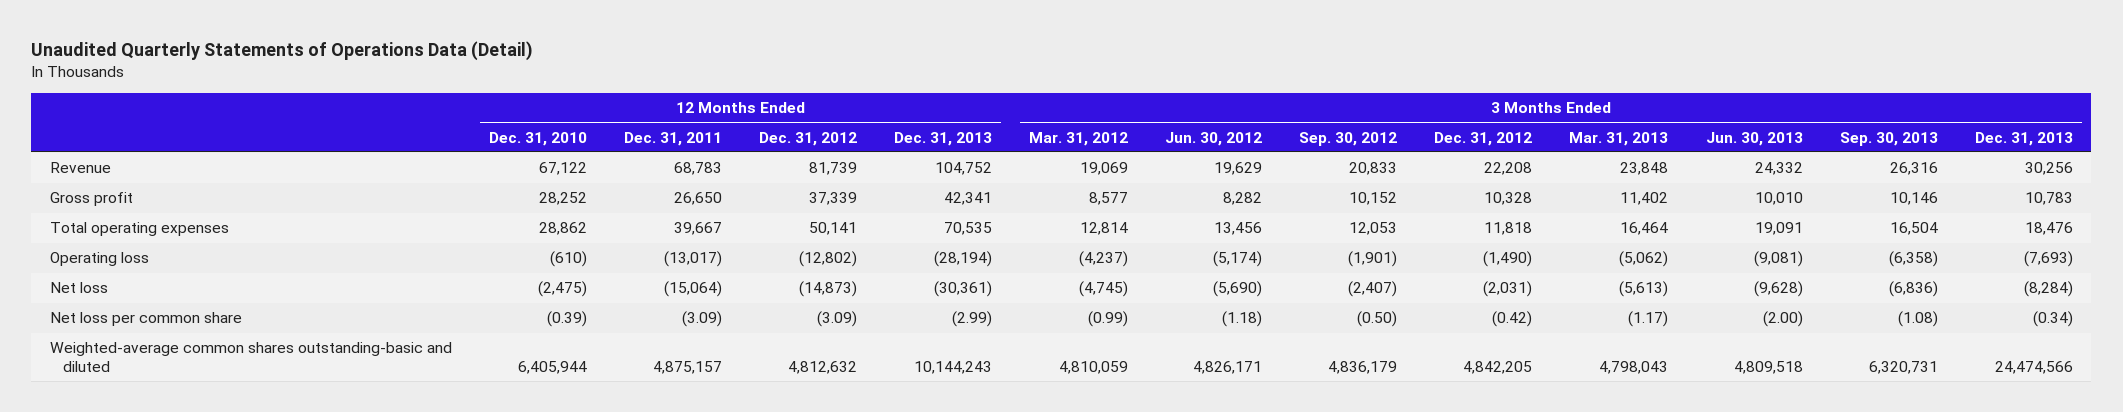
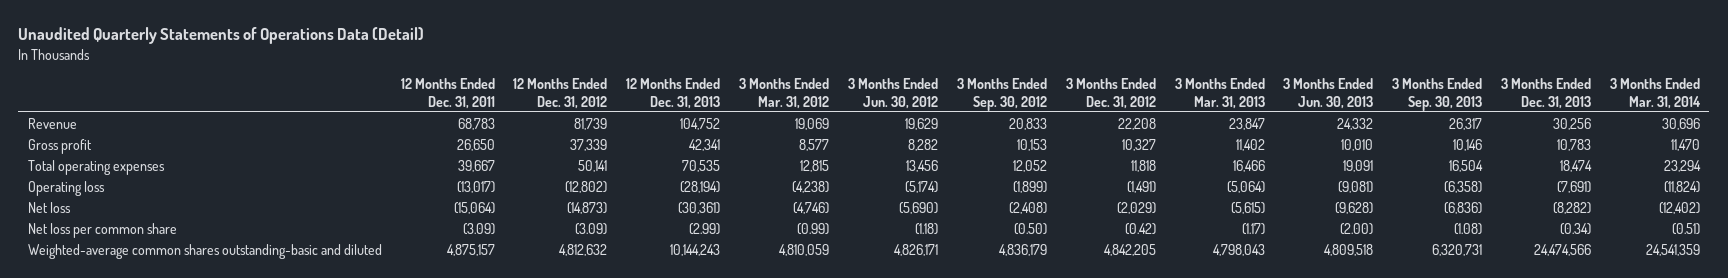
- | 12 Months Ended Dec. 31, 2010 | 12 Months Ended Dec. 31, 2011 | 12 Months Ended Dec. 31, 2012 | 12 Months Ended Dec. 31, 2013 | 3 Months Ended Mar. 31, 2012 | 3 Months Ended Jun. 30, 2012 | 3 Months Ended Sep. 30, 2012 | 3 Months Ended Dec. 31, 2012 | 3 Months Ended Mar. 31, 2013 | 3 Months Ended Jun. 30, 2013 | 3 Months Ended Sep. 30, 2013 | 3 Months Ended Dec. 31, 2013
+ | 12 Months Ended Dec. 31, 2011 | 12 Months Ended Dec. 31, 2012 | 12 Months Ended Dec. 31, 2013 | 3 Months Ended Mar. 31, 2012 | 3 Months Ended Jun. 30, 2012 | 3 Months Ended Sep. 30, 2012 | 3 Months Ended Dec. 31, 2012 | 3 Months Ended Mar. 31, 2013 | 3 Months Ended Jun. 30, 2013 | 3 Months Ended Sep. 30, 2013 | 3 Months Ended Dec. 31, 2013 | 3 Months Ended Mar. 31, 2014
- Revenue | 67,122 | 68,783 | 81,739 | 104,752 | 19,069 | 19,629 | 20,833 | 22,208 | 23,848 | 24,332 | 26,316 | 30,256
- Gross profit | 28,252 | 26,650 | 37,339 | 42,341 | 8,577 | 8,282 | 10,152 | 10,328 | 11,402 | 10,010 | 10,146 | 10,783
- Total operating expenses | 28,862 | 39,667 | 50,141 | 70,535 | 12,814 | 13,456 | 12,053 | 11,818 | 16,464 | 19,091 | 16,504 | 18,476
- Operating loss | (610) | (13,017) | (12,802) | (28,194) | (4,237) | (5,174) | (1,901) | (1,490) | (5,062) | (9,081) | (6,358) | (7,693)
- Net loss | (2,475) | (15,064) | (14,873) | (30,361) | (4,745) | (5,690) | (2,407) | (2,031) | (5,613) | (9,628) | (6,836) | (8,284)
+ Revenue | 68,783 | 81,739 | 104,752 | 19,069 | 19,629 | 20,833 | 22,208 | 23,847 | 24,332 | 26,317 | 30,256 | 30,696
+ Gross profit | 26,650 | 37,339 | 42,341 | 8,577 | 8,282 | 10,153 | 10,327 | 11,402 | 10,010 | 10,146 | 10,783 | 11,470
+ Total operating expenses | 39,667 | 50,141 | 70,535 | 12,815 | 13,456 | 12,052 | 11,818 | 16,466 | 19,091 | 16,504 | 18,474 | 23,294
+ Operating loss | (13,017) | (12,802) | (28,194) | (4,238) | (5,174) | (1,899) | (1,491) | (5,064) | (9,081) | (6,358) | (7,691) | (11,824)
+ Net loss | (15,064) | (14,873) | (30,361) | (4,746) | (5,690) | (2,408) | (2,029) | (5,615) | (9,628) | (6,836) | (8,282) | (12,402)

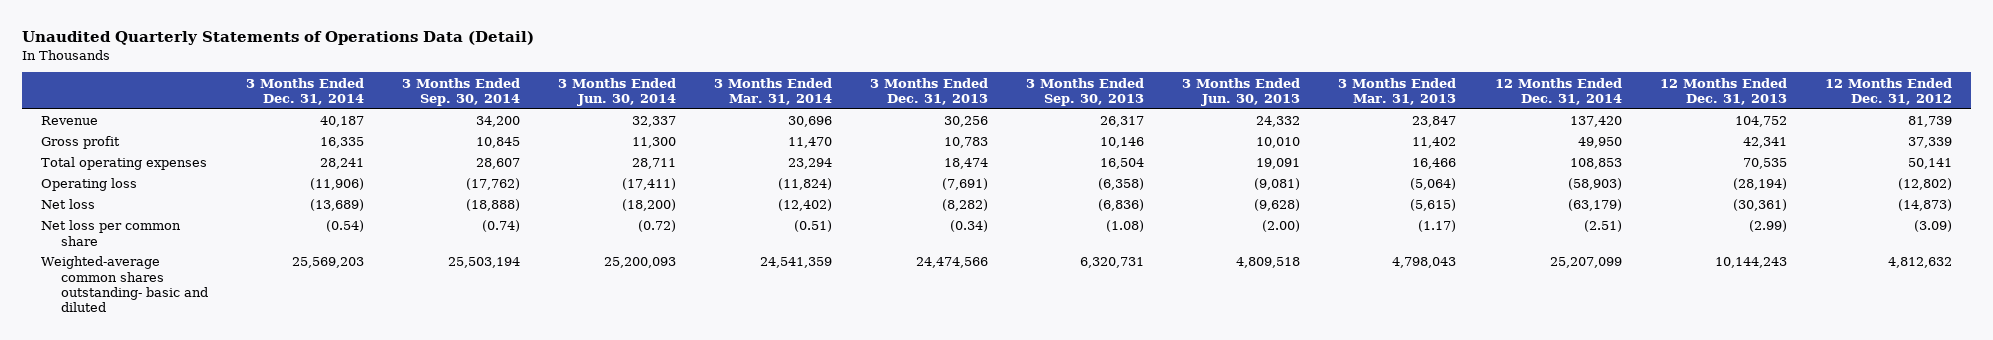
- | 12 Months Ended Dec. 31, 2011 | 12 Months Ended Dec. 31, 2012 | 12 Months Ended Dec. 31, 2013 | 3 Months Ended Mar. 31, 2012 | 3 Months Ended Jun. 30, 2012 | 3 Months Ended Sep. 30, 2012 | 3 Months Ended Dec. 31, 2012 | 3 Months Ended Mar. 31, 2013 | 3 Months Ended Jun. 30, 2013 | 3 Months Ended Sep. 30, 2013 | 3 Months Ended Dec. 31, 2013 | 3 Months Ended Mar. 31, 2014
+ | 3 Months Ended Dec. 31, 2014 | 3 Months Ended Sep. 30, 2014 | 3 Months Ended Jun. 30, 2014 | 3 Months Ended Mar. 31, 2014 | 3 Months Ended Dec. 31, 2013 | 3 Months Ended Sep. 30, 2013 | 3 Months Ended Jun. 30, 2013 | 3 Months Ended Mar. 31, 2013 | 12 Months Ended Dec. 31, 2014 | 12 Months Ended Dec. 31, 2013 | 12 Months Ended Dec. 31, 2012
- Weighted-average common shares outstanding-basic and diluted | 4,875,157 | 4,812,632 | 10,144,243 | 4,810,059 | 4,826,171 | 4,836,179 | 4,842,205 | 4,798,043 | 4,809,518 | 6,320,731 | 24,474,566 | 24,541,359
+ Weighted-average common shares outstanding- basic and diluted | 25,569,203 | 25,503,194 | 25,200,093 | 24,541,359 | 24,474,566 | 6,320,731 | 4,809,518 | 4,798,043 | 25,207,099 | 10,144,243 | 4,812,632

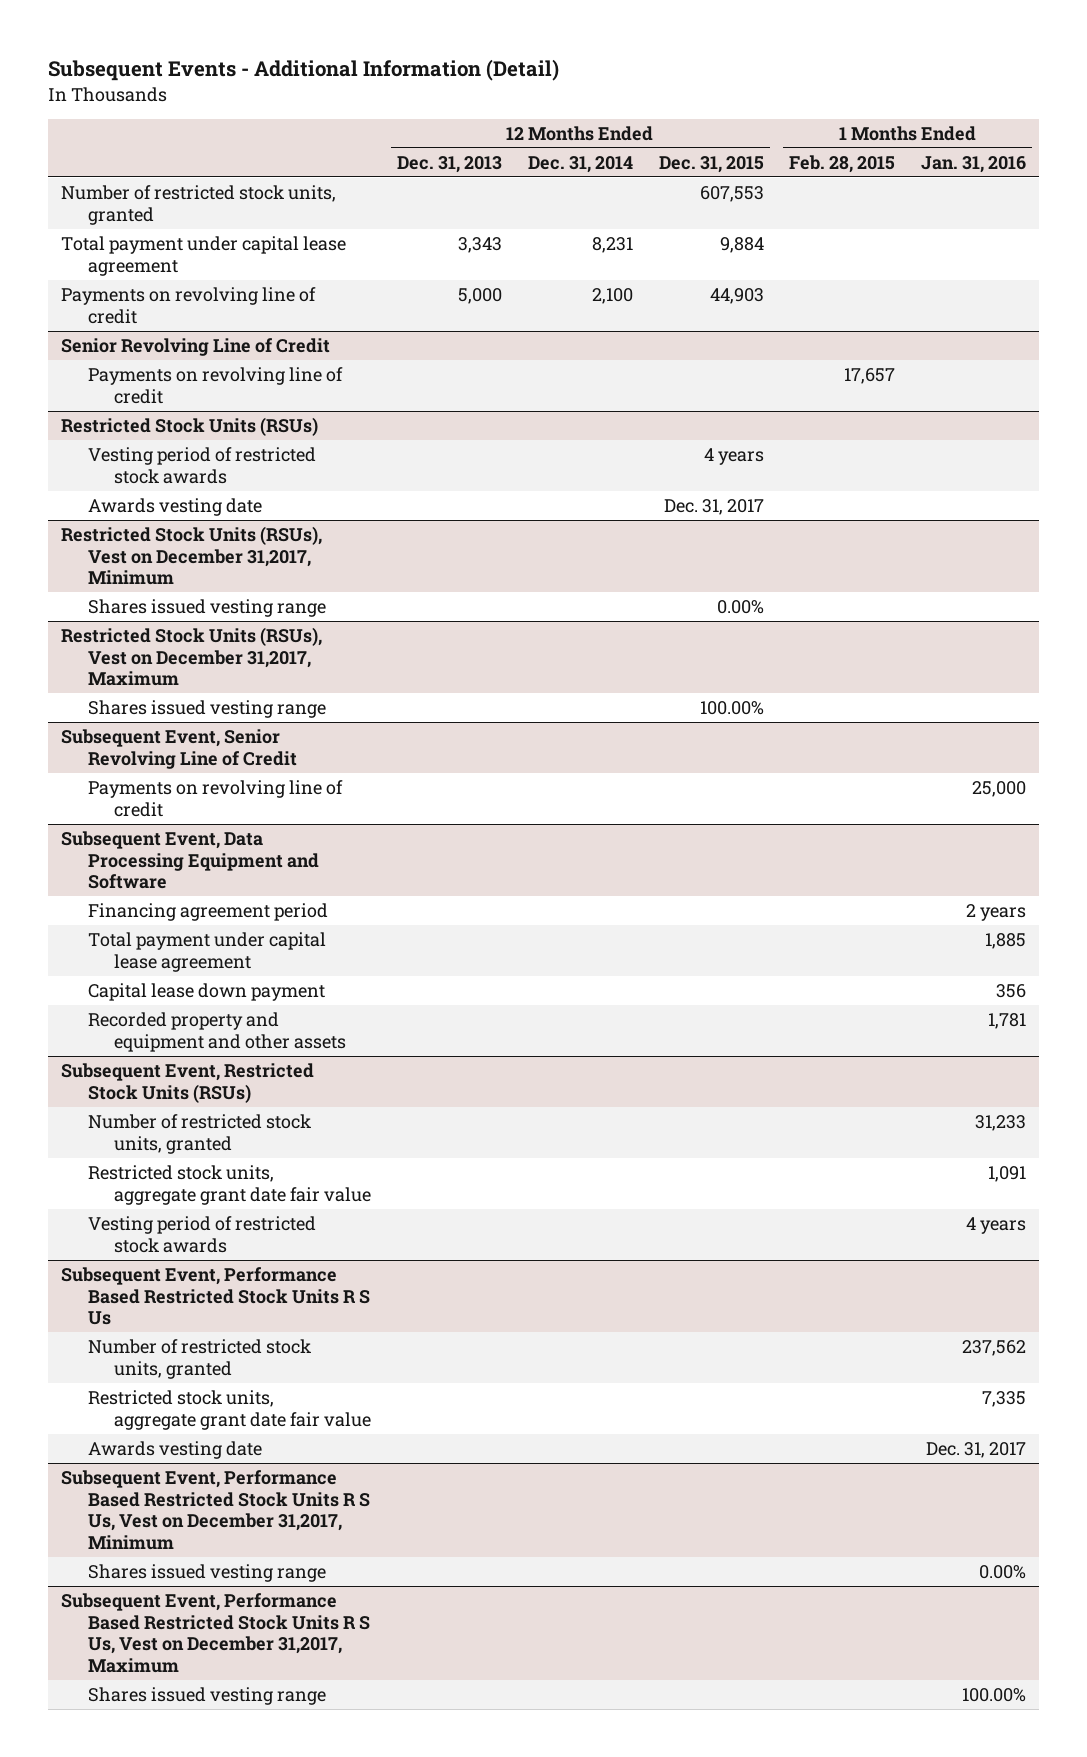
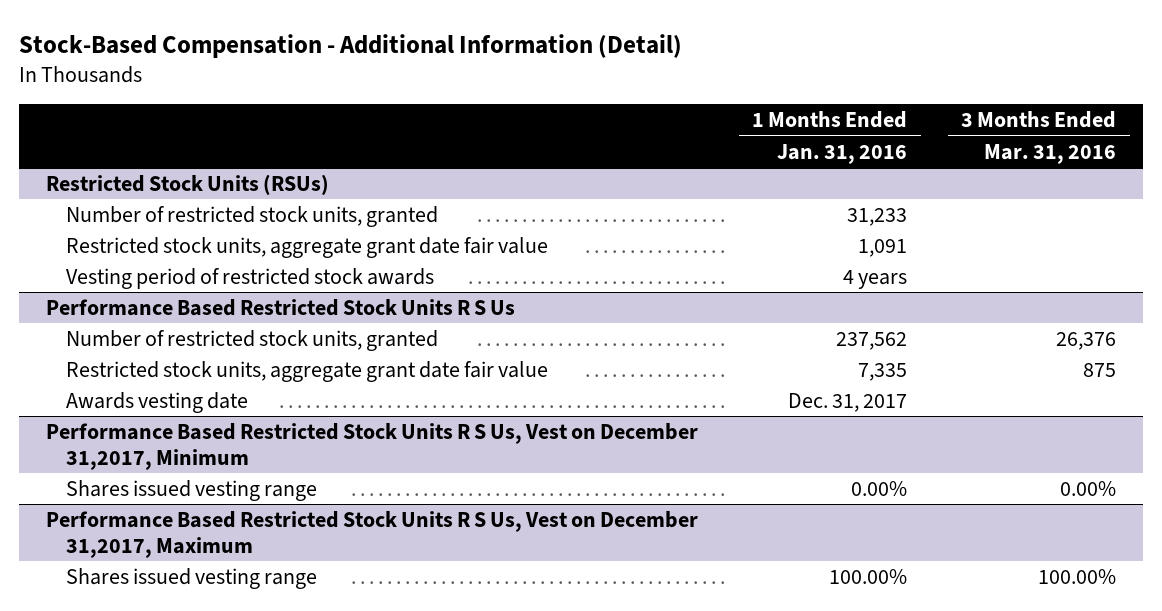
- Subsequent Events - Additional Information (Detail)
+ Stock-Based Compensation - Additional Information (Detail)
- | 12 Months Ended Dec. 31, 2013 | 12 Months Ended Dec. 31, 2014 | 12 Months Ended Dec. 31, 2015 | 1 Months Ended Feb. 28, 2015 | 1 Months Ended Jan. 31, 2016
+ | 1 Months Ended Jan. 31, 2016 | 3 Months Ended Mar. 31, 2016
- Number of restricted stock units, granted | | | 607,553 | |
- Total payment under capital lease agreement | 3,343 | 8,231 | 9,884 | |
- Payments on revolving line of credit | 5,000 | 2,100 | 44,903 | |
- Senior Revolving Line of Credit
- Payments on revolving line of credit | | | | 17,657 |
@ Restricted Stock Units (RSUs)
- Vesting period of restricted stock awards | | | 4 years | |
- Awards vesting date | | | Dec. 31, 2017 | |
- Restricted Stock Units (RSUs), Vest on December 31,2017, Minimum
- Shares issued vesting range | | | 0.00% | |
- Restricted Stock Units (RSUs), Vest on December 31,2017, Maximum
- Shares issued vesting range | | | 100.00% | |
- Subsequent Event, Senior Revolving Line of Credit
- Payments on revolving line of credit | | | | | 25,000
- Subsequent Event, Data Processing Equipment and Software
- Financing agreement period | | | | | 2 years
- Total payment under capital lease agreement | | | | | 1,885
- Capital lease down payment | | | | | 356
- Recorded property and equipment and other assets | | | | | 1,781
- Subsequent Event, Restricted Stock Units (RSUs)
- Subsequent Event, Performance Based Restricted Stock Units R S Us
+ Performance Based Restricted Stock Units R S Us
- Subsequent Event, Performance Based Restricted Stock Units R S Us, Vest on December 31,2017, Minimum
+ Performance Based Restricted Stock Units R S Us, Vest on December 31,2017, Minimum
- Subsequent Event, Performance Based Restricted Stock Units R S Us, Vest on December 31,2017, Maximum
+ Performance Based Restricted Stock Units R S Us, Vest on December 31,2017, Maximum

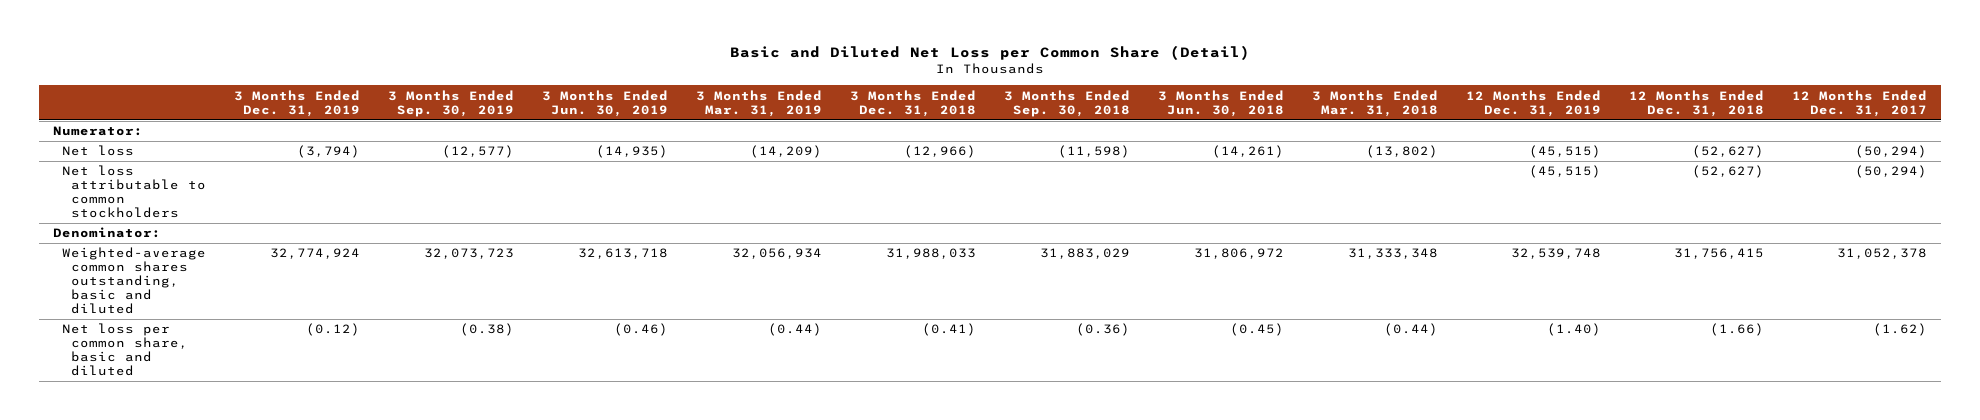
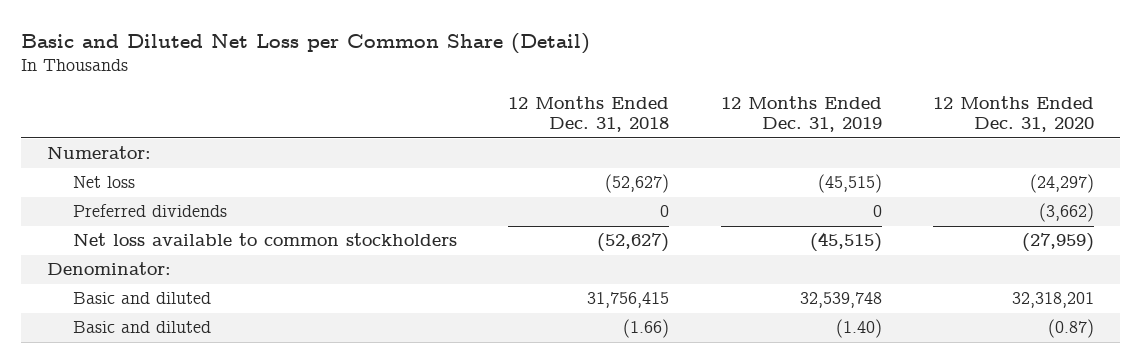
- | 3 Months Ended Dec. 31, 2019 | 3 Months Ended Sep. 30, 2019 | 3 Months Ended Jun. 30, 2019 | 3 Months Ended Mar. 31, 2019 | 3 Months Ended Dec. 31, 2018 | 3 Months Ended Sep. 30, 2018 | 3 Months Ended Jun. 30, 2018 | 3 Months Ended Mar. 31, 2018 | 12 Months Ended Dec. 31, 2019 | 12 Months Ended Dec. 31, 2018 | 12 Months Ended Dec. 31, 2017
+ | 12 Months Ended Dec. 31, 2018 | 12 Months Ended Dec. 31, 2019 | 12 Months Ended Dec. 31, 2020
- Net loss attributable to common stockholders | | | | | | | | | (45,515) | (52,627) | (50,294)
+ Preferred dividends | 0 | 0 | (3,662)
+ Net loss available to common stockholders | (52,627) | (45,515) | (27,959)
- Weighted-average common shares outstanding, basic and diluted | 32,774,924 | 32,073,723 | 32,613,718 | 32,056,934 | 31,988,033 | 31,883,029 | 31,806,972 | 31,333,348 | 32,539,748 | 31,756,415 | 31,052,378
- Net loss per common share, basic and diluted | (0.12) | (0.38) | (0.46) | (0.44) | (0.41) | (0.36) | (0.45) | (0.44) | (1.40) | (1.66) | (1.62)
+ Basic and diluted | 31,756,415 | 32,539,748 | 32,318,201
+ Basic and diluted | (1.66) | (1.40) | (0.87)

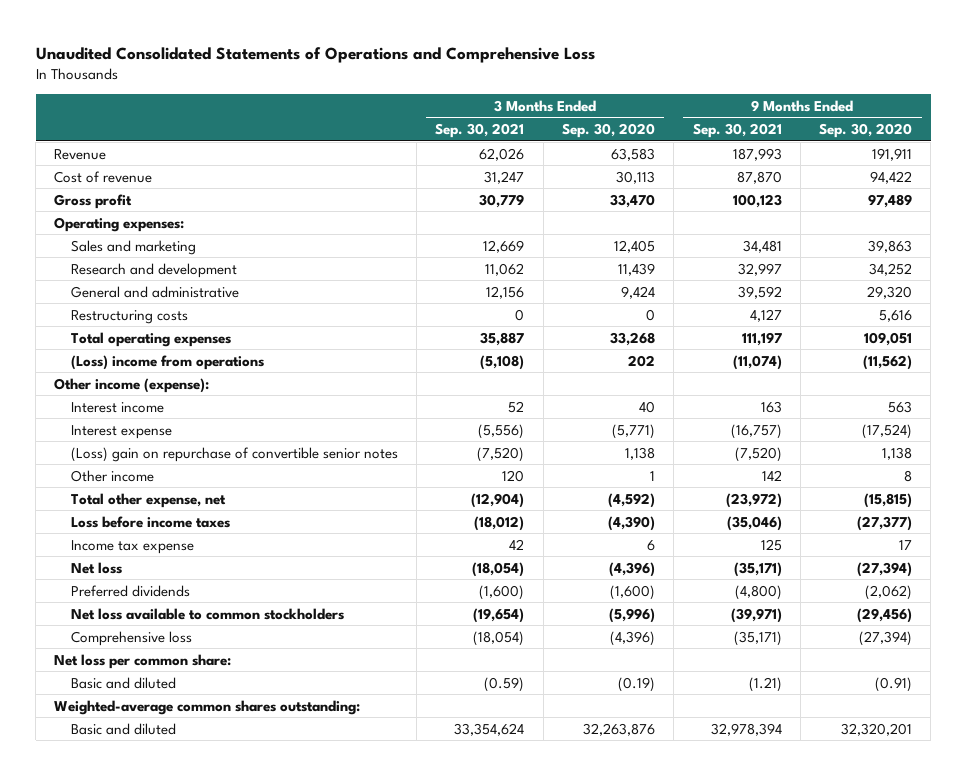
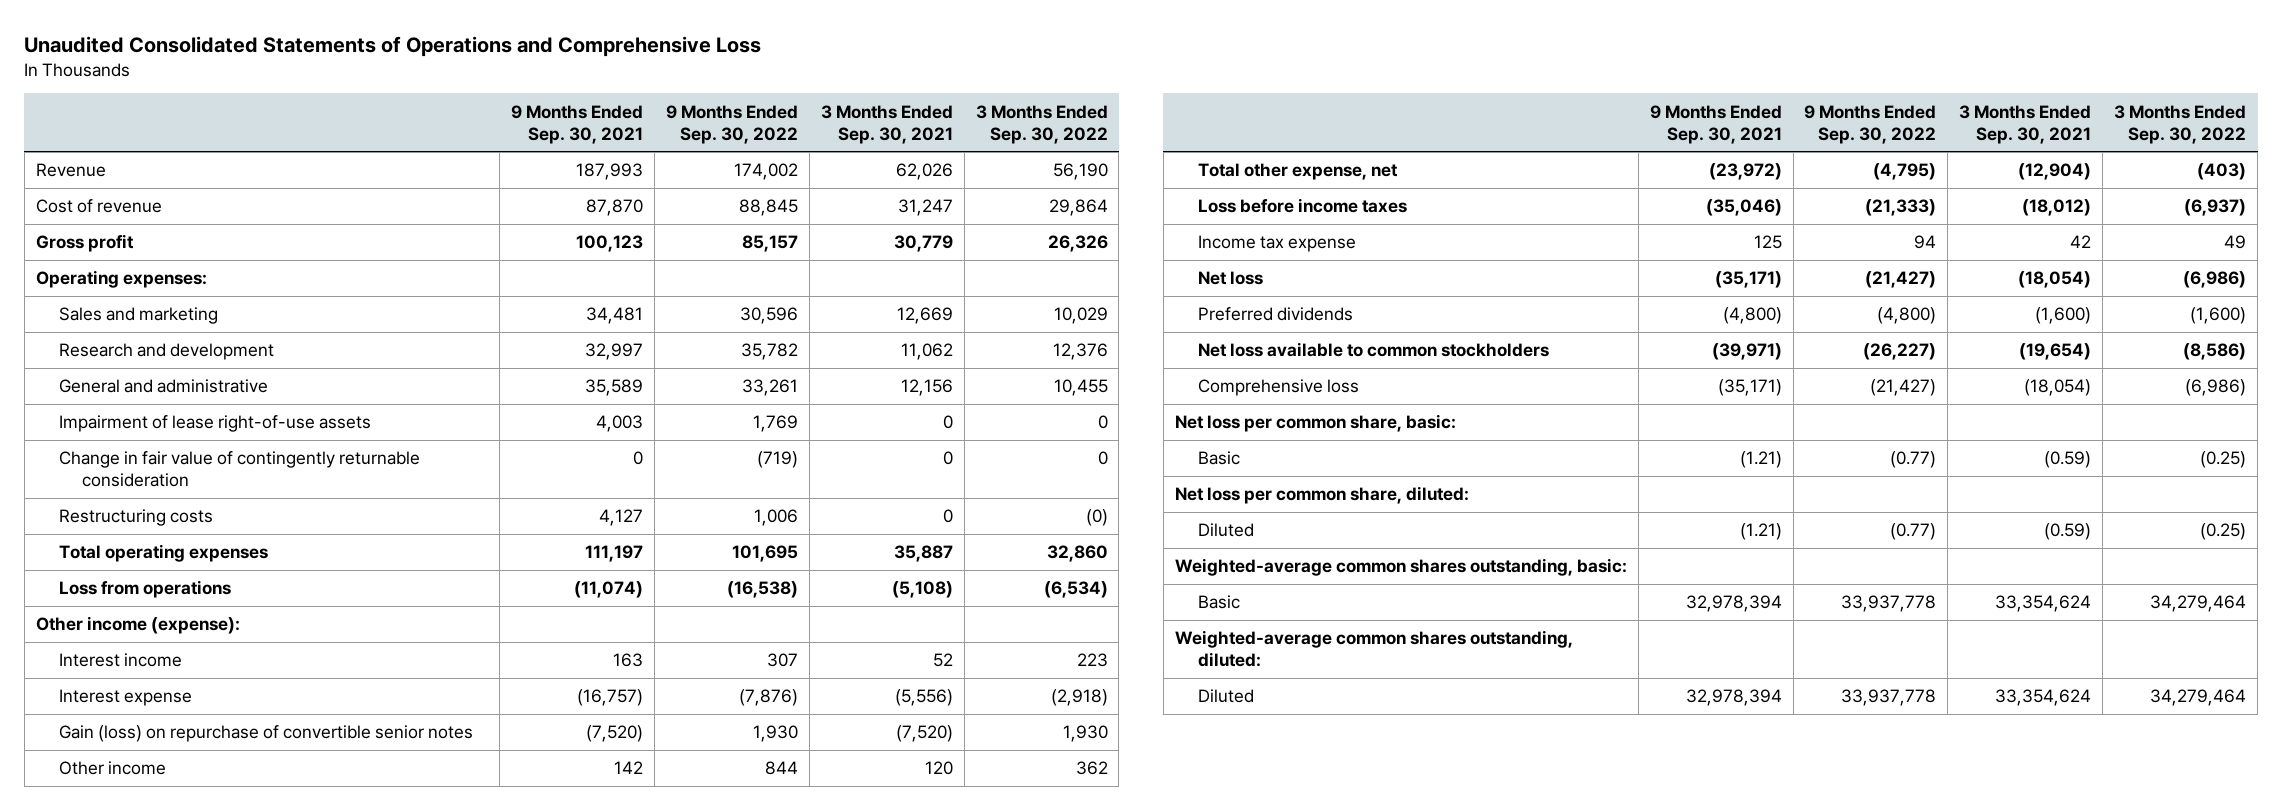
- | 3 Months Ended Sep. 30, 2021 | 3 Months Ended Sep. 30, 2020 | 9 Months Ended Sep. 30, 2021 | 9 Months Ended Sep. 30, 2020
+ | 9 Months Ended Sep. 30, 2021 | 9 Months Ended Sep. 30, 2022 | 3 Months Ended Sep. 30, 2021 | 3 Months Ended Sep. 30, 2022
- General and administrative | 12,156 | 9,424 | 39,592 | 29,320
+ General and administrative | 35,589 | 33,261 | 12,156 | 10,455
+ Impairment of lease right-of-use assets | 4,003 | 1,769 | 0 | 0
+ Change in fair value of contingently returnable consideration | 0 | (719) | 0 | 0
- (Loss) income from operations | (5,108) | 202 | (11,074) | (11,562)
+ Loss from operations | (11,074) | (16,538) | (5,108) | (6,534)
- (Loss) gain on repurchase of convertible senior notes | (7,520) | 1,138 | (7,520) | 1,138
+ Gain (loss) on repurchase of convertible senior notes | (7,520) | 1,930 | (7,520) | 1,930
- Net loss per common share:
- Basic and diluted | (0.59) | (0.19) | (1.21) | (0.91)
- Weighted-average common shares outstanding:
- Basic and diluted | 33,354,624 | 32,263,876 | 32,978,394 | 32,320,201
+ Net loss per common share, basic:
+ Basic | (1.21) | (0.77) | (0.59) | (0.25)
+ Net loss per common share, diluted:
+ Diluted | (1.21) | (0.77) | (0.59) | (0.25)
+ Weighted-average common shares outstanding, basic:
+ Basic | 32,978,394 | 33,937,778 | 33,354,624 | 34,279,464
+ Weighted-average common shares outstanding, diluted:
+ Diluted | 32,978,394 | 33,937,778 | 33,354,624 | 34,279,464

